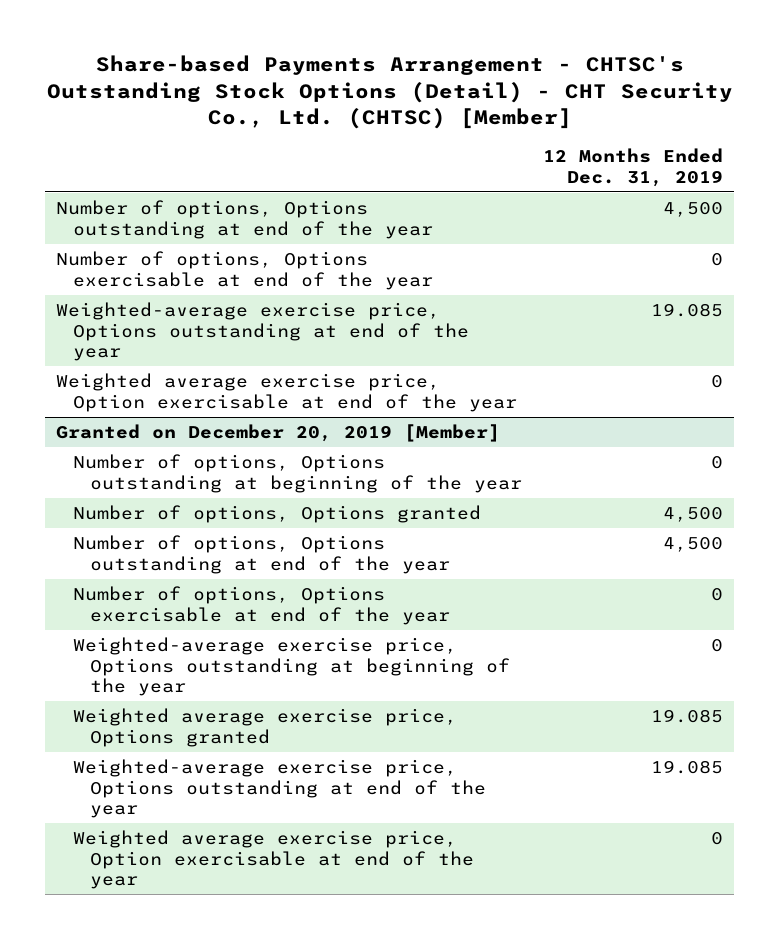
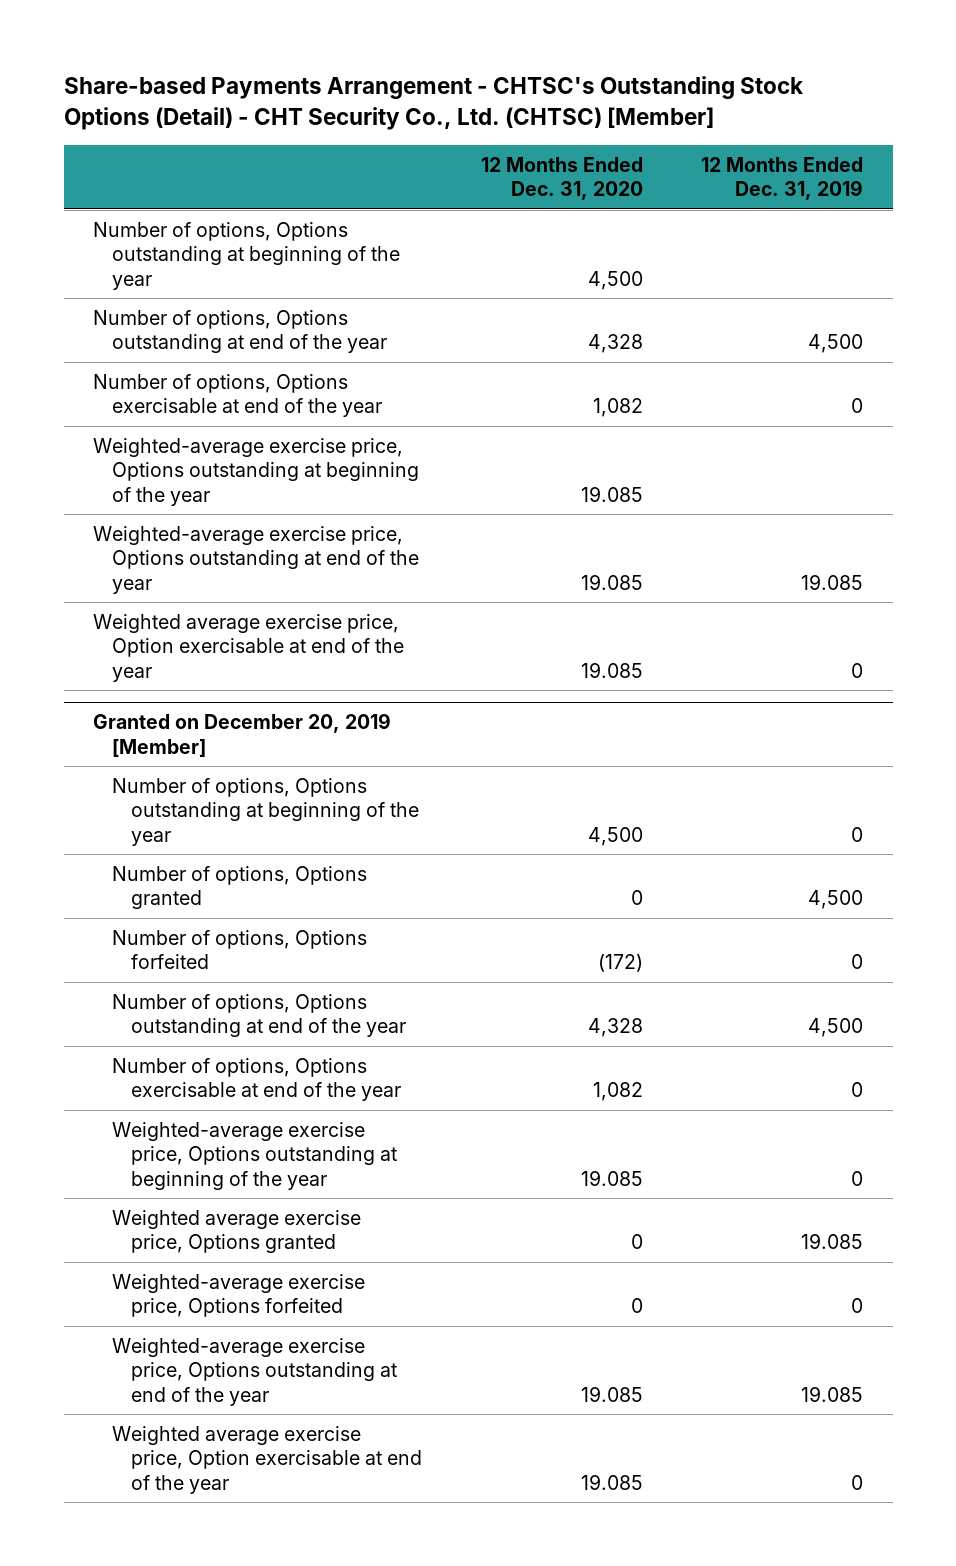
- | 12 Months Ended Dec. 31, 2019
+ | 12 Months Ended Dec. 31, 2020 | 12 Months Ended Dec. 31, 2019
+ Number of options, Options outstanding at beginning of the year | 4,500 |
+ Weighted-average exercise price, Options outstanding at beginning of the year | 19.085 |
@ Granted on December 20, 2019 [Member]
+ Number of options, Options forfeited | (172) | 0
+ Weighted-average exercise price, Options forfeited | 0 | 0

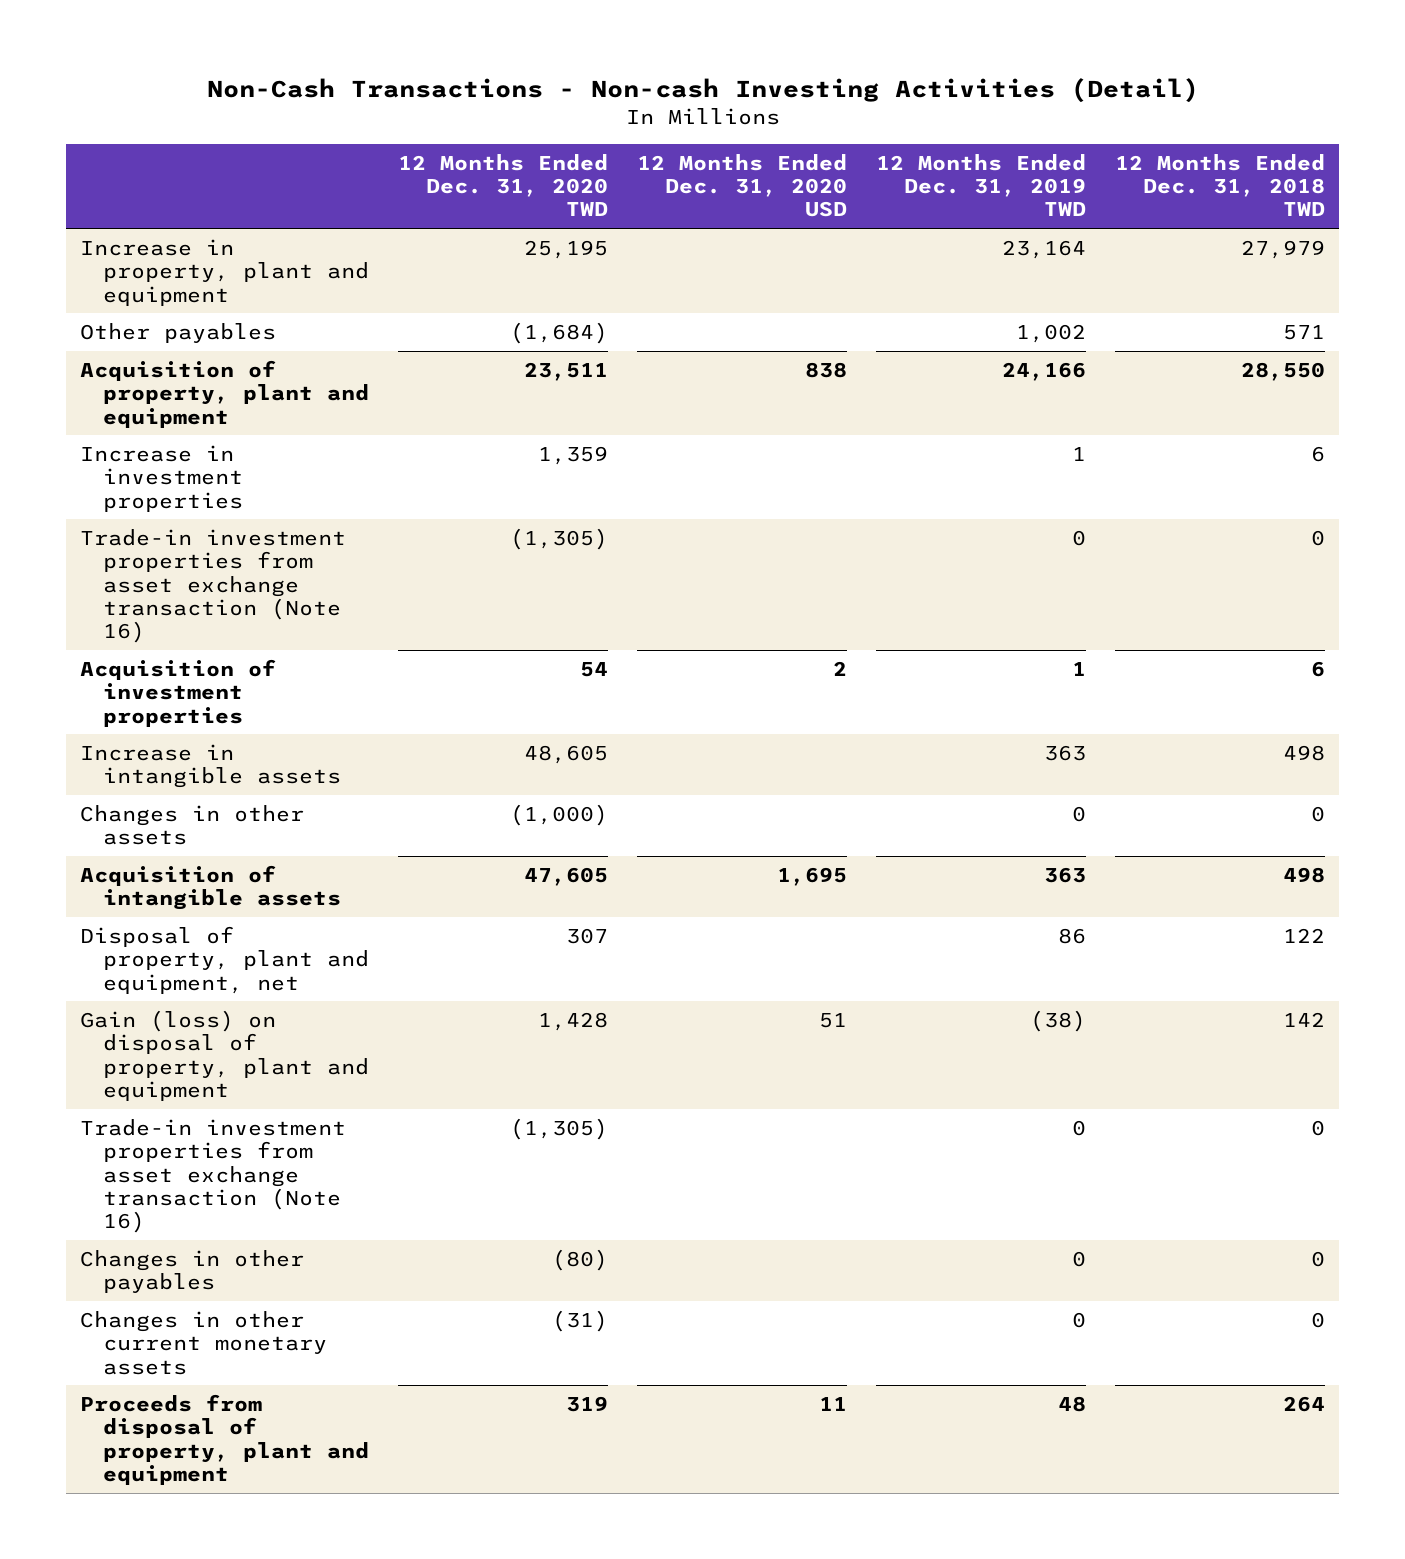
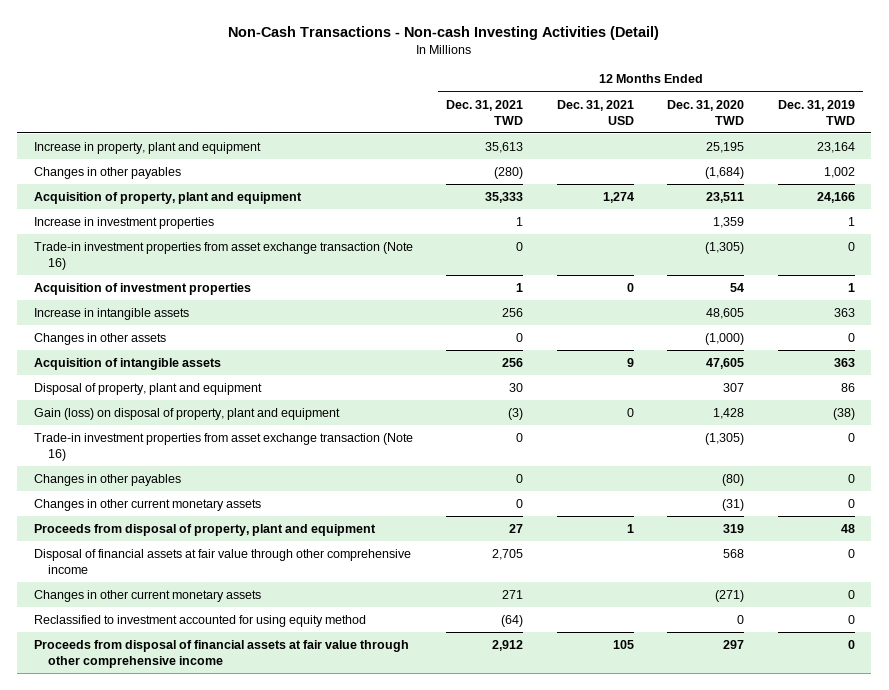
- | 12 Months Ended Dec. 31, 2020 TWD | 12 Months Ended Dec. 31, 2020 USD | 12 Months Ended Dec. 31, 2019 TWD | 12 Months Ended Dec. 31, 2018 TWD
+ | 12 Months Ended Dec. 31, 2021 TWD | 12 Months Ended Dec. 31, 2021 USD | 12 Months Ended Dec. 31, 2020 TWD | 12 Months Ended Dec. 31, 2019 TWD
- Other payables | (1,684) | | 1,002 | 571
+ Changes in other payables | (280) | | (1,684) | 1,002
- Disposal of property, plant and equipment, net | 307 | | 86 | 122
+ Disposal of property, plant and equipment | 30 | | 307 | 86
+ Disposal of financial assets at fair value through other comprehensive income | 2,705 | | 568 | 0
+ Changes in other current monetary assets | 271 | | (271) | 0
+ Reclassified to investment accounted for using equity method | (64) | | 0 | 0
+ Proceeds from disposal of financial assets at fair value through other comprehensive income | 2,912 | 105 | 297 | 0

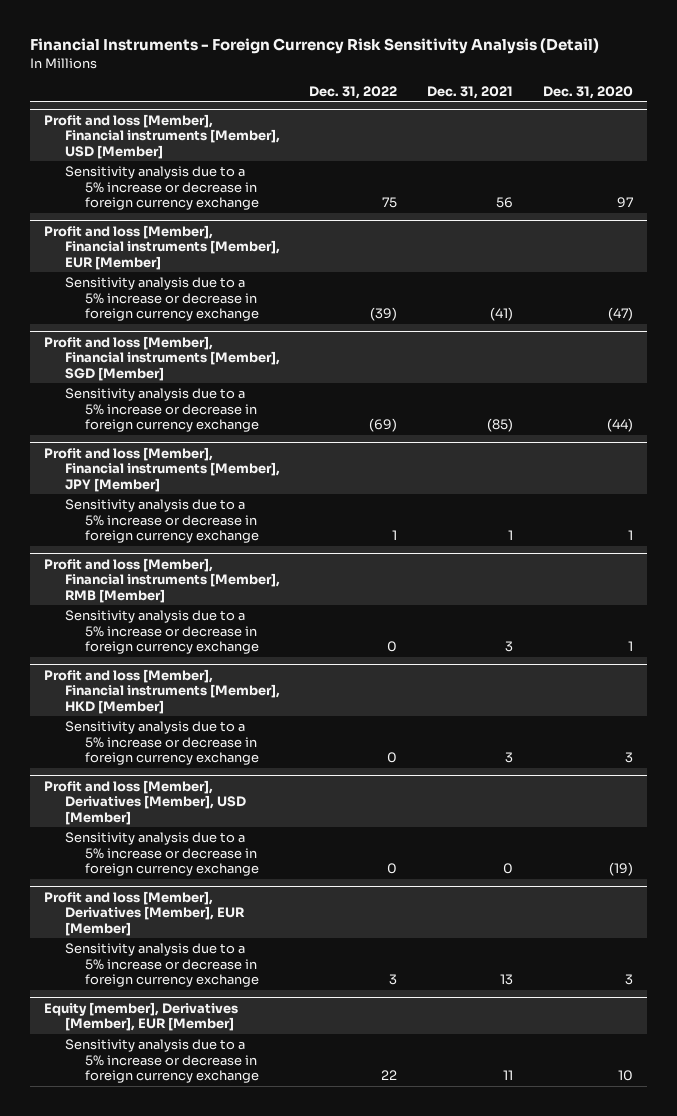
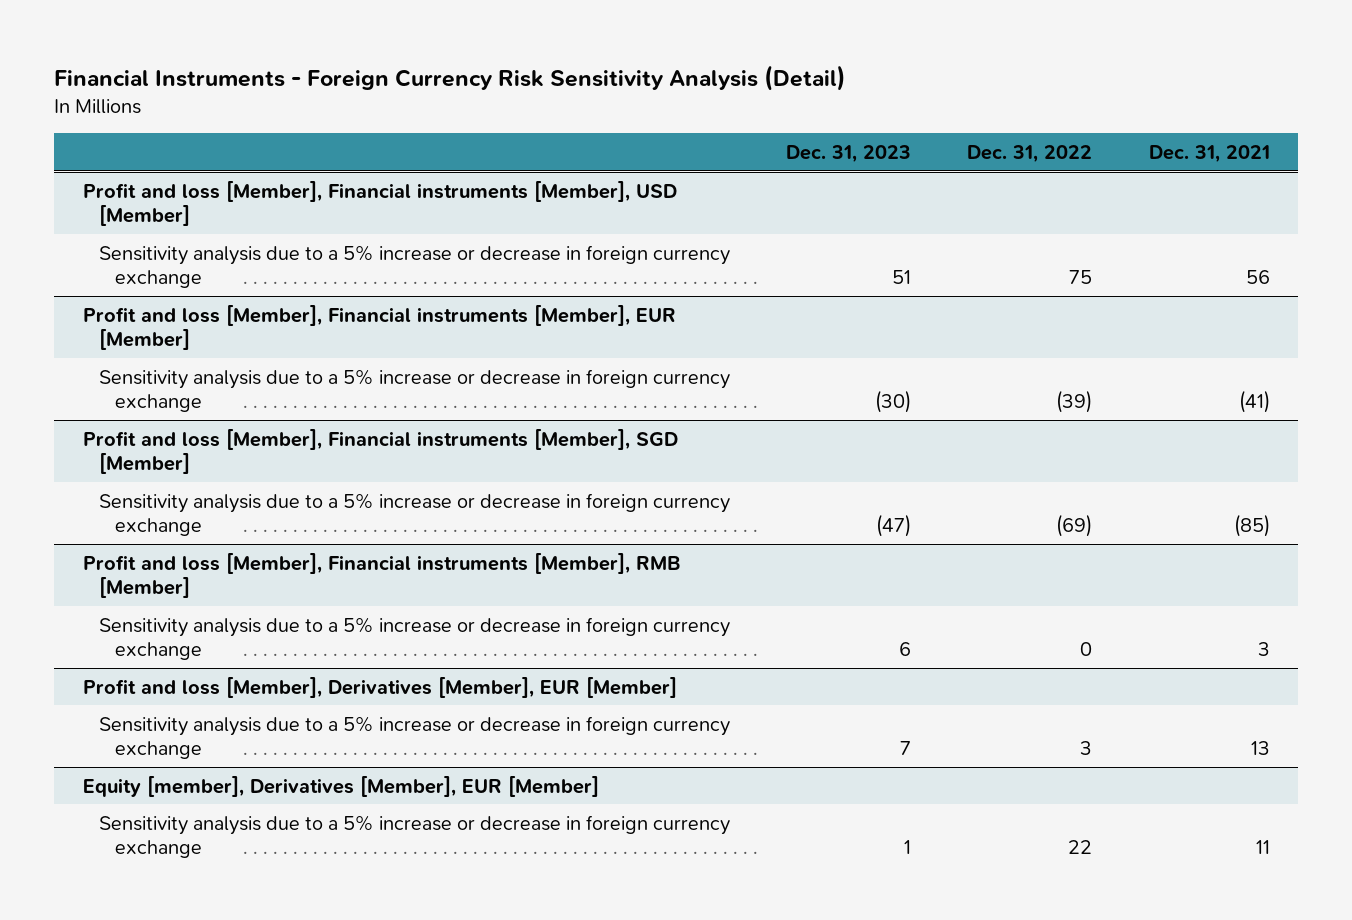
- | Dec. 31, 2022 | Dec. 31, 2021 | Dec. 31, 2020
+ | Dec. 31, 2023 | Dec. 31, 2022 | Dec. 31, 2021
- Profit and loss [Member], Financial instruments [Member], JPY [Member]
- Sensitivity analysis due to a 5% increase or decrease in foreign currency exchange | 1 | 1 | 1
- Profit and loss [Member], Financial instruments [Member], HKD [Member]
- Sensitivity analysis due to a 5% increase or decrease in foreign currency exchange | 0 | 3 | 3
- Profit and loss [Member], Derivatives [Member], USD [Member]
- Sensitivity analysis due to a 5% increase or decrease in foreign currency exchange | 0 | 0 | (19)

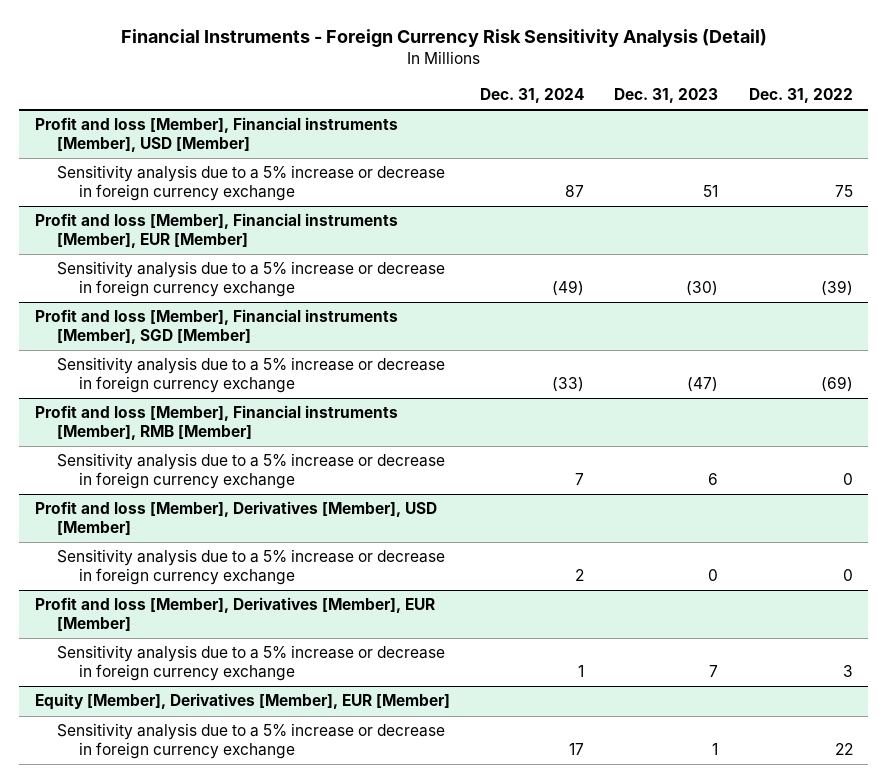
- | Dec. 31, 2023 | Dec. 31, 2022 | Dec. 31, 2021
+ | Dec. 31, 2024 | Dec. 31, 2023 | Dec. 31, 2022
+ Profit and loss [Member], Derivatives [Member], USD [Member]
+ Sensitivity analysis due to a 5% increase or decrease in foreign currency exchange | 2 | 0 | 0
- Equity [member], Derivatives [Member], EUR [Member]
+ Equity [Member], Derivatives [Member], EUR [Member]

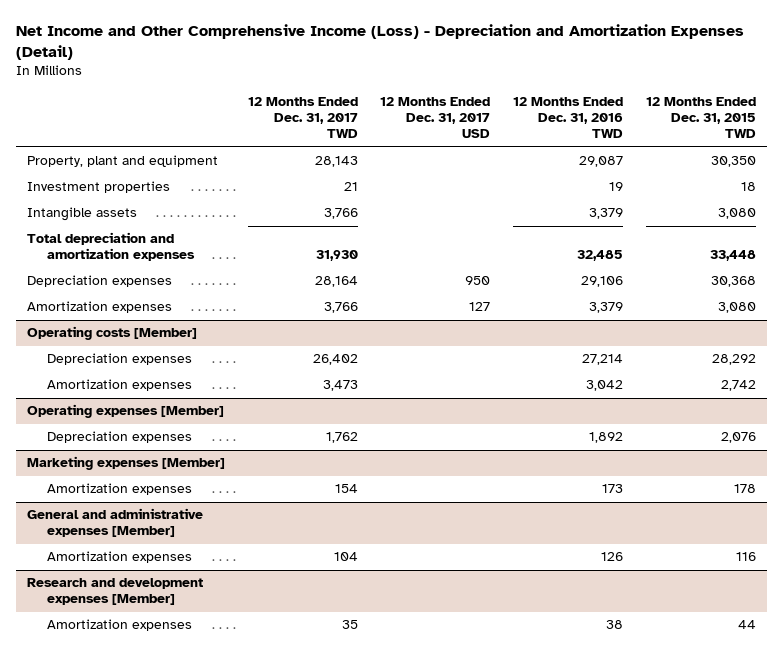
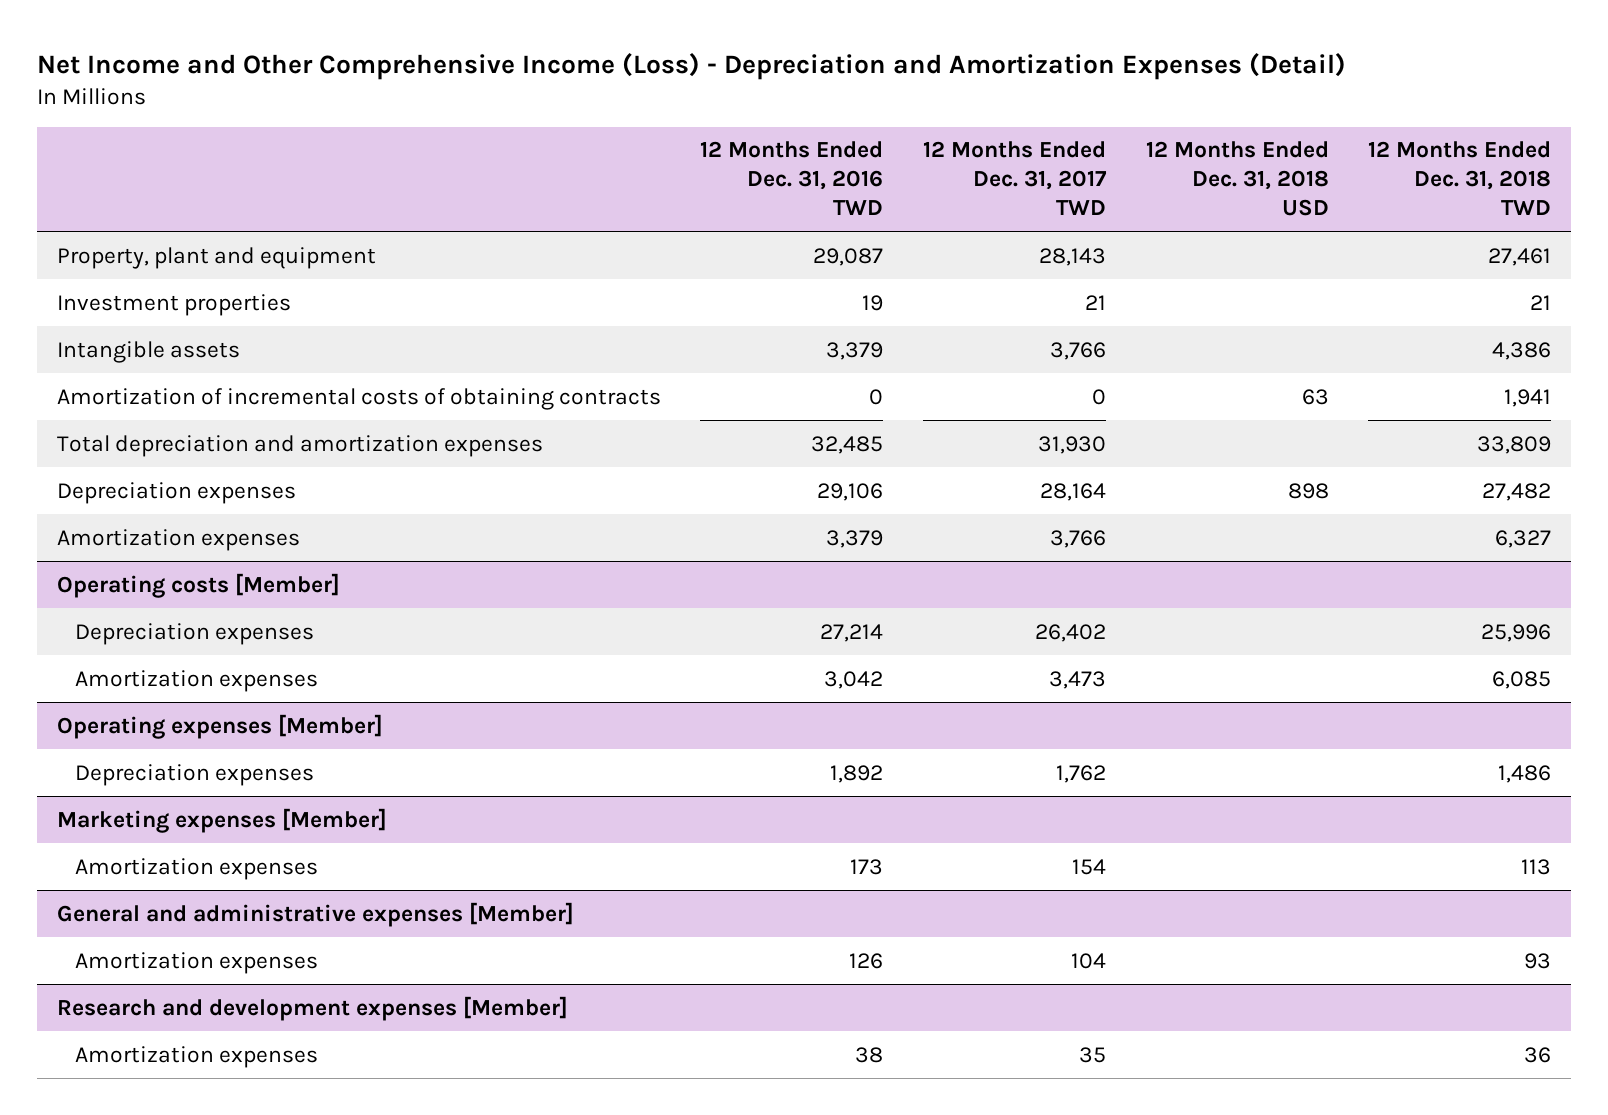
- | 12 Months Ended Dec. 31, 2017 TWD | 12 Months Ended Dec. 31, 2017 USD | 12 Months Ended Dec. 31, 2016 TWD | 12 Months Ended Dec. 31, 2015 TWD
+ | 12 Months Ended Dec. 31, 2016 TWD | 12 Months Ended Dec. 31, 2017 TWD | 12 Months Ended Dec. 31, 2018 USD | 12 Months Ended Dec. 31, 2018 TWD
+ Amortization of incremental costs of obtaining contracts | 0 | 0 | 63 | 1,941

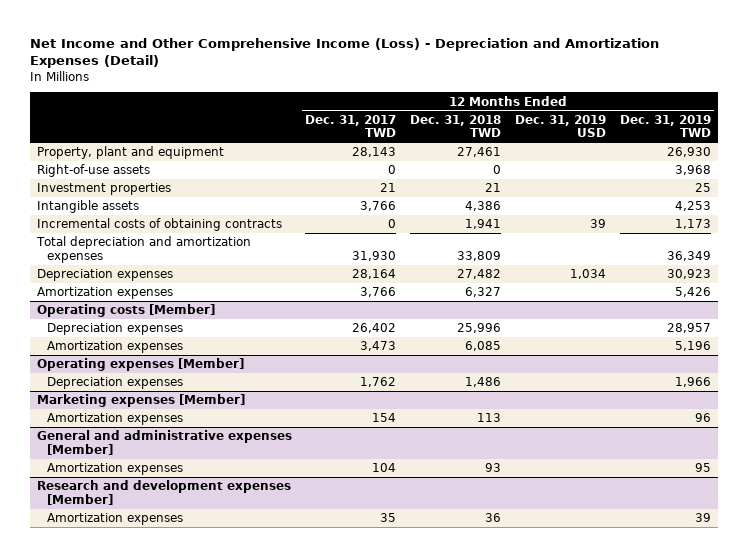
- | 12 Months Ended Dec. 31, 2016 TWD | 12 Months Ended Dec. 31, 2017 TWD | 12 Months Ended Dec. 31, 2018 USD | 12 Months Ended Dec. 31, 2018 TWD
+ | 12 Months Ended Dec. 31, 2017 TWD | 12 Months Ended Dec. 31, 2018 TWD | 12 Months Ended Dec. 31, 2019 USD | 12 Months Ended Dec. 31, 2019 TWD
+ Right-of-use assets | 0 | 0 | | 3,968
- Amortization of incremental costs of obtaining contracts | 0 | 0 | 63 | 1,941
+ Incremental costs of obtaining contracts | 0 | 1,941 | 39 | 1,173

